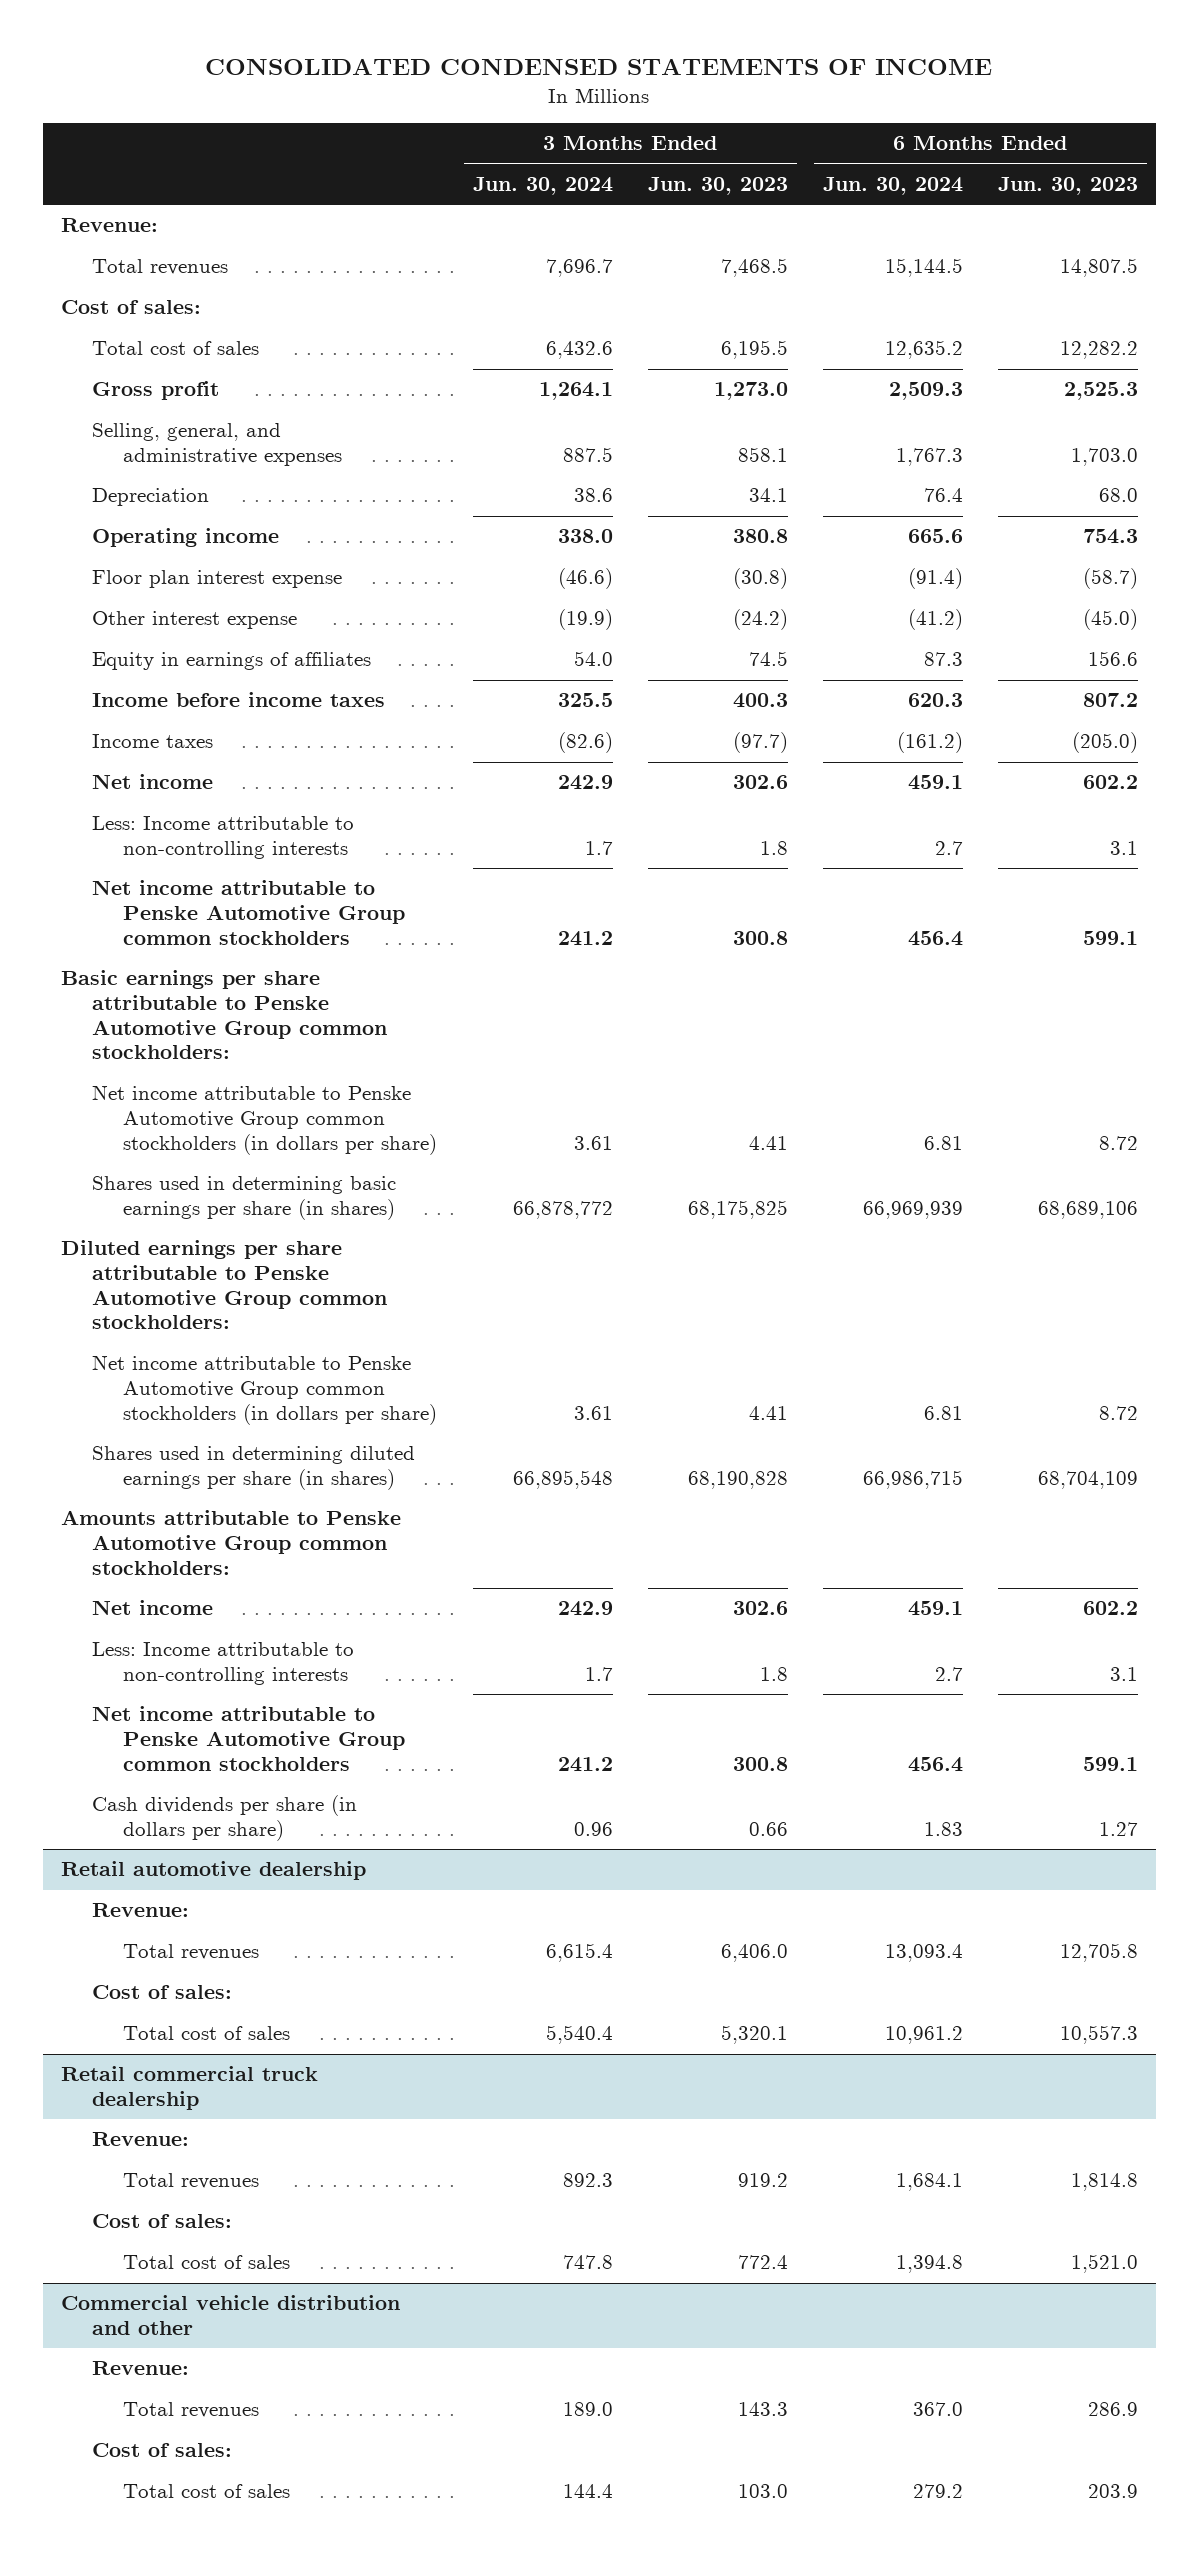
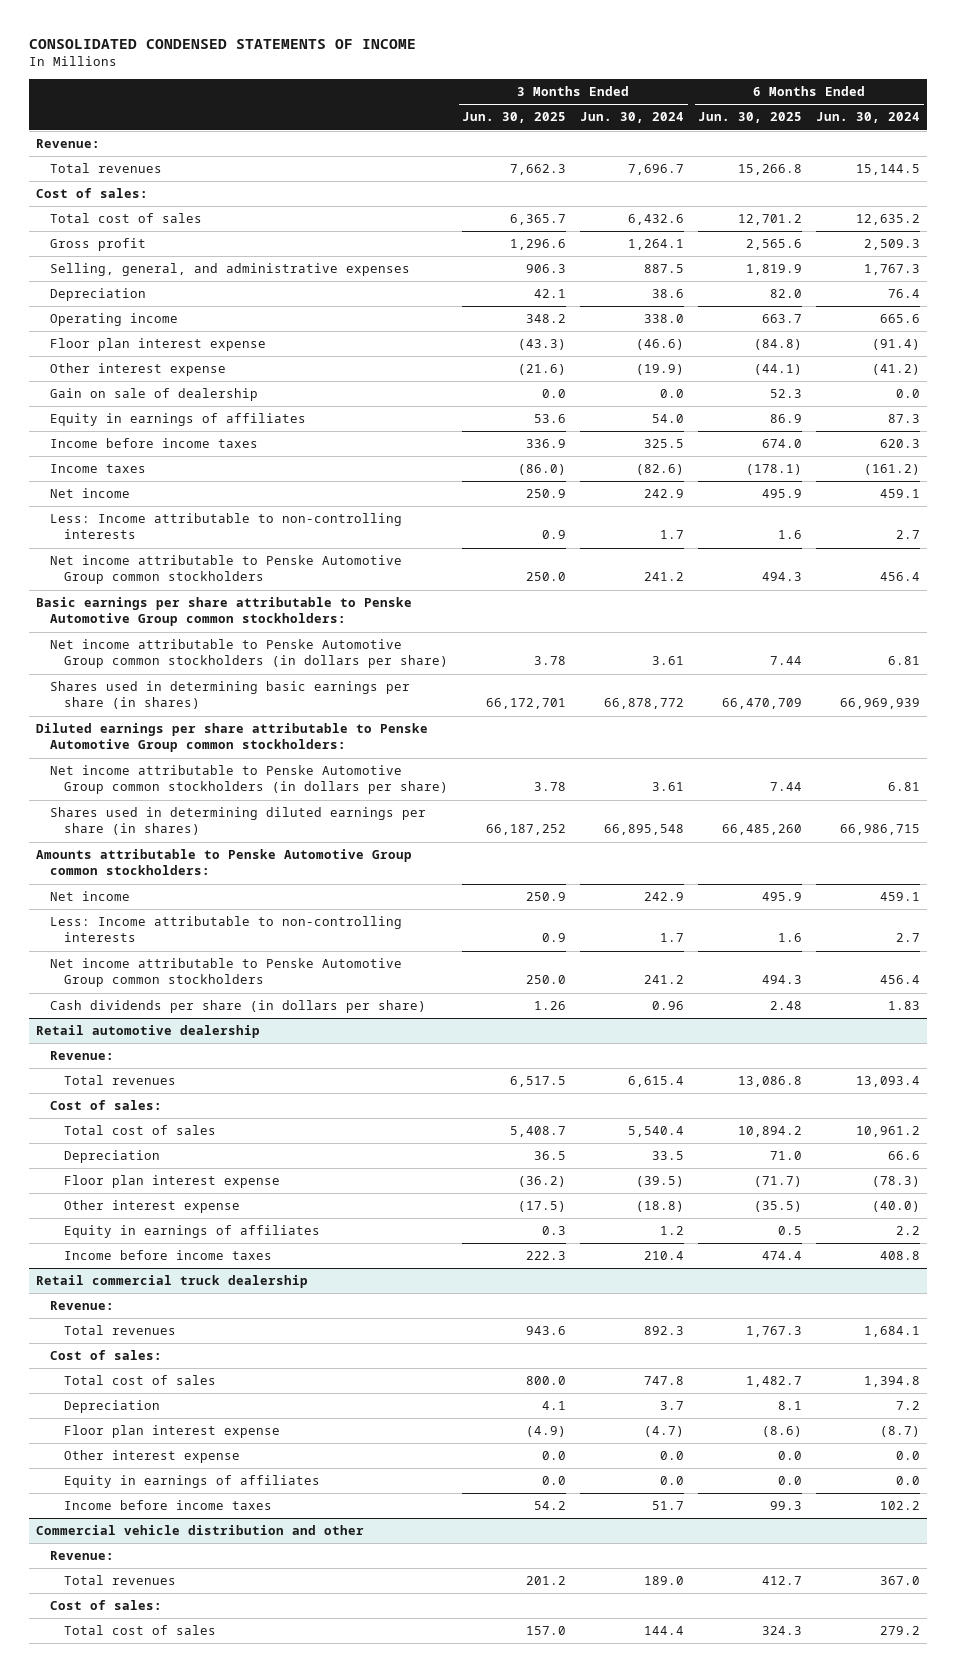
- | 3 Months Ended Jun. 30, 2024 | 3 Months Ended Jun. 30, 2023 | 6 Months Ended Jun. 30, 2024 | 6 Months Ended Jun. 30, 2023
+ | 3 Months Ended Jun. 30, 2025 | 3 Months Ended Jun. 30, 2024 | 6 Months Ended Jun. 30, 2025 | 6 Months Ended Jun. 30, 2024
+ Gain on sale of dealership | 0.0 | 0.0 | 52.3 | 0.0
@ Retail automotive dealership
+ Depreciation | 36.5 | 33.5 | 71.0 | 66.6
+ Floor plan interest expense | (36.2) | (39.5) | (71.7) | (78.3)
+ Other interest expense | (17.5) | (18.8) | (35.5) | (40.0)
+ Equity in earnings of affiliates | 0.3 | 1.2 | 0.5 | 2.2
+ Income before income taxes | 222.3 | 210.4 | 474.4 | 408.8
@ Retail commercial truck dealership
+ Depreciation | 4.1 | 3.7 | 8.1 | 7.2
+ Floor plan interest expense | (4.9) | (4.7) | (8.6) | (8.7)
+ Other interest expense | 0.0 | 0.0 | 0.0 | 0.0
+ Equity in earnings of affiliates | 0.0 | 0.0 | 0.0 | 0.0
+ Income before income taxes | 54.2 | 51.7 | 99.3 | 102.2

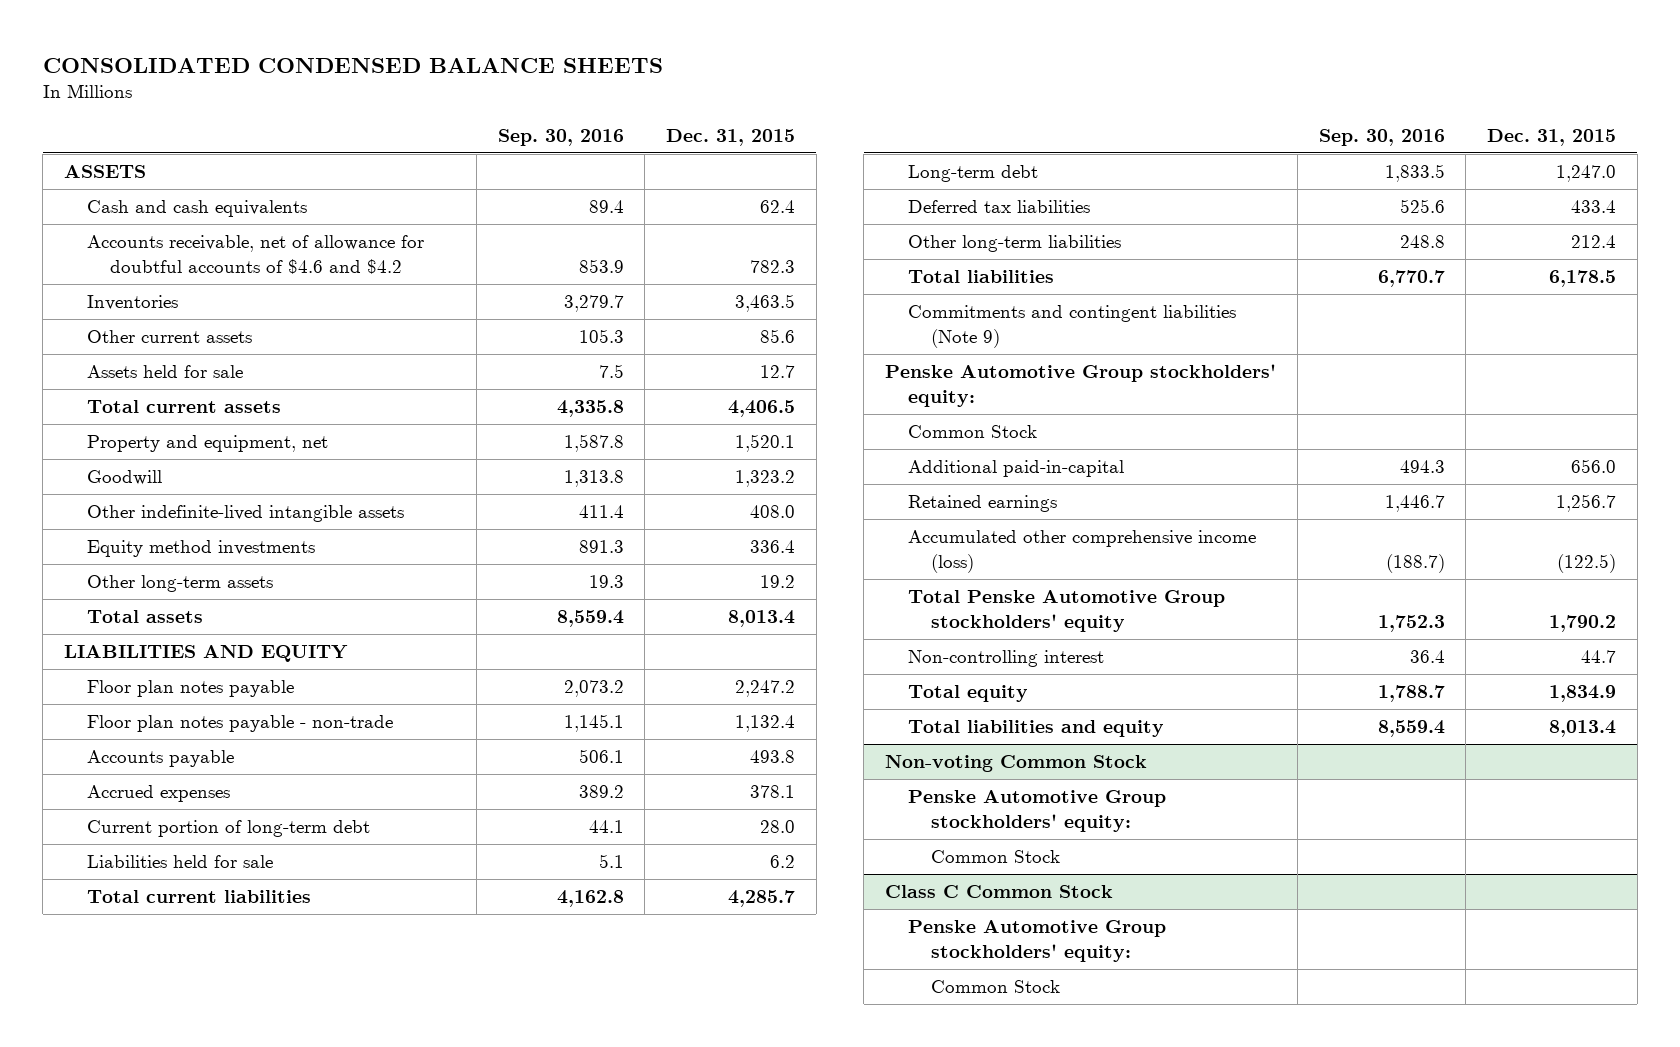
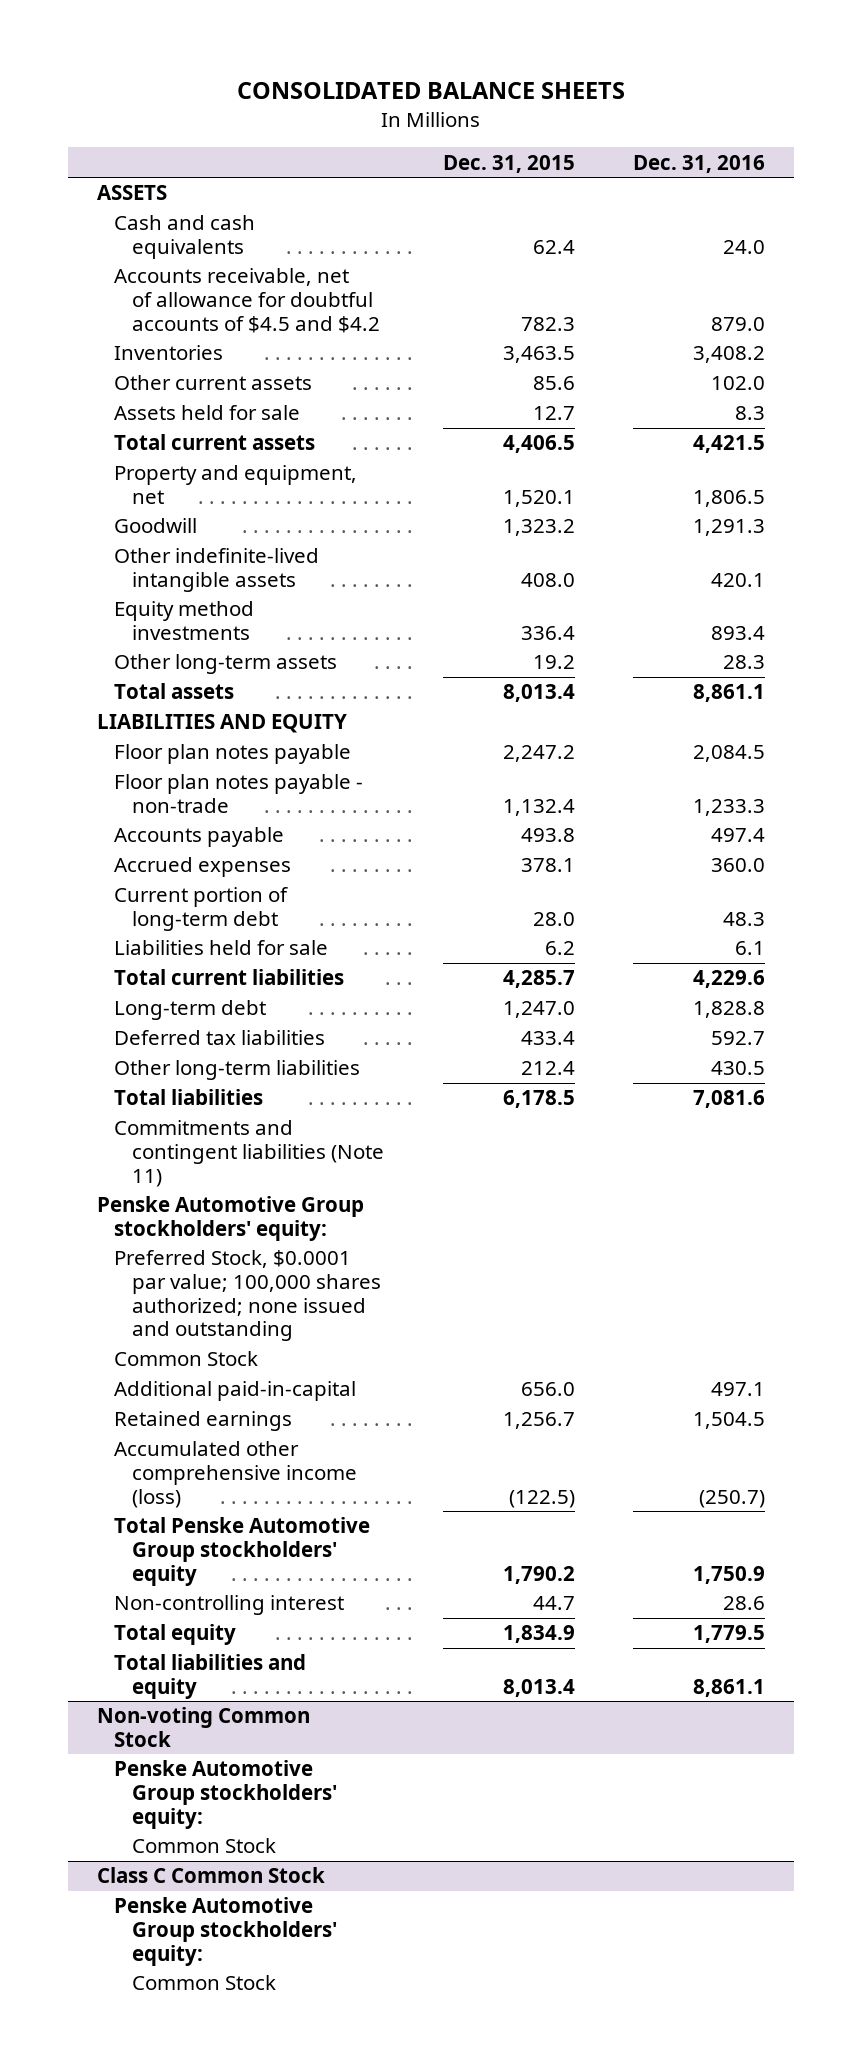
- CONSOLIDATED CONDENSED BALANCE SHEETS
+ CONSOLIDATED BALANCE SHEETS
- | Sep. 30, 2016 | Dec. 31, 2015
+ | Dec. 31, 2015 | Dec. 31, 2016
- Accounts receivable, net of allowance for doubtful accounts of $4.6 and $4.2 | 853.9 | 782.3
+ Accounts receivable, net of allowance for doubtful accounts of $4.5 and $4.2 | 782.3 | 879.0
- Commitments and contingent liabilities (Note 9)
+ Commitments and contingent liabilities (Note 11)
+ Preferred Stock, $0.0001 par value; 100,000 shares authorized; none issued and outstanding

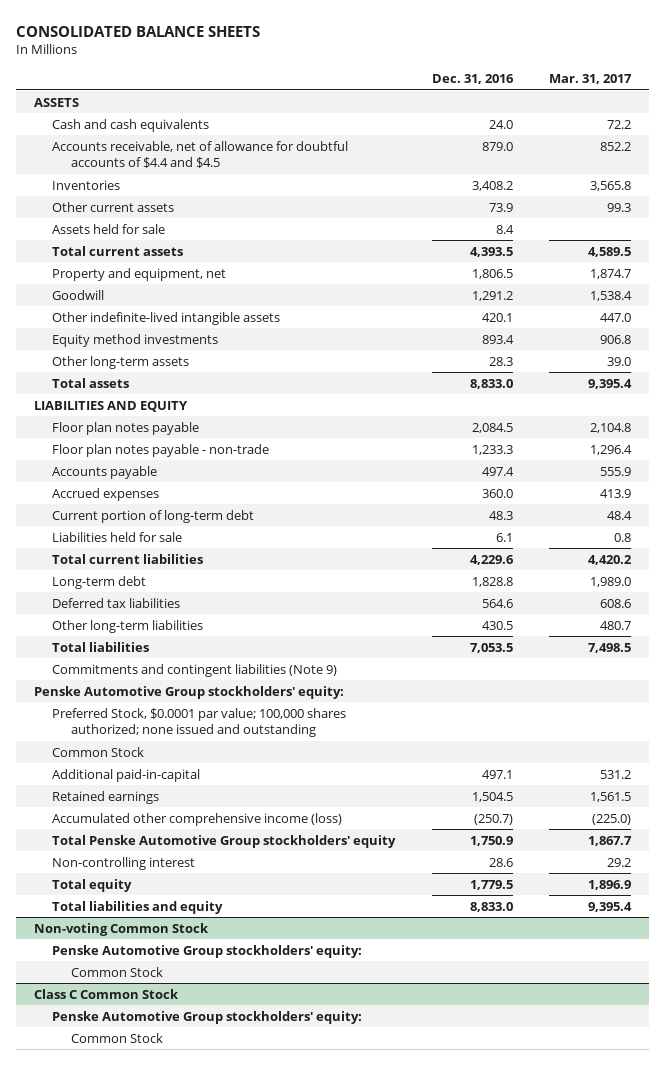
- | Dec. 31, 2015 | Dec. 31, 2016
+ | Dec. 31, 2016 | Mar. 31, 2017
- Accounts receivable, net of allowance for doubtful accounts of $4.5 and $4.2 | 782.3 | 879.0
+ Accounts receivable, net of allowance for doubtful accounts of $4.4 and $4.5 | 879.0 | 852.2
- Other current assets | 85.6 | 102.0
- Assets held for sale | 12.7 | 8.3
- Total current assets | 4,406.5 | 4,421.5
+ Other current assets | 73.9 | 99.3
+ Assets held for sale | 8.4 |
+ Total current assets | 4,393.5 | 4,589.5
- Goodwill | 1,323.2 | 1,291.3
+ Goodwill | 1,291.2 | 1,538.4
- Total assets | 8,013.4 | 8,861.1
+ Total assets | 8,833.0 | 9,395.4
- Deferred tax liabilities | 433.4 | 592.7
+ Deferred tax liabilities | 564.6 | 608.6
- Total liabilities | 6,178.5 | 7,081.6
- Commitments and contingent liabilities (Note 11)
+ Total liabilities | 7,053.5 | 7,498.5
+ Commitments and contingent liabilities (Note 9)
- Total liabilities and equity | 8,013.4 | 8,861.1
+ Total liabilities and equity | 8,833.0 | 9,395.4

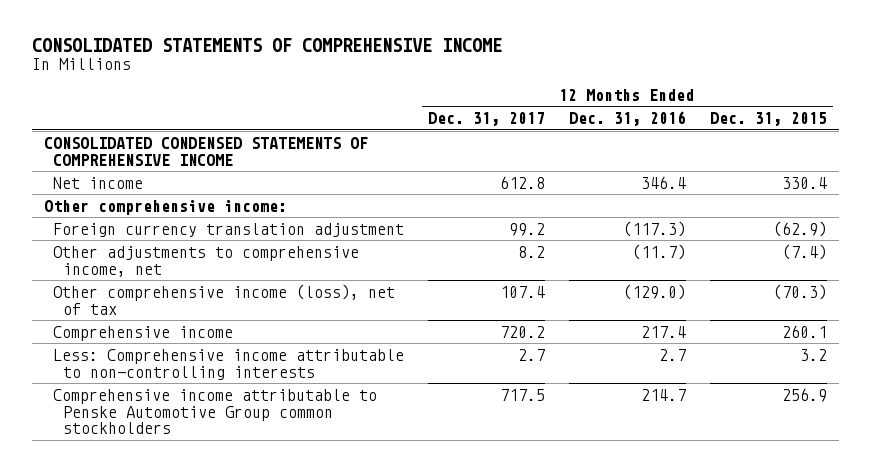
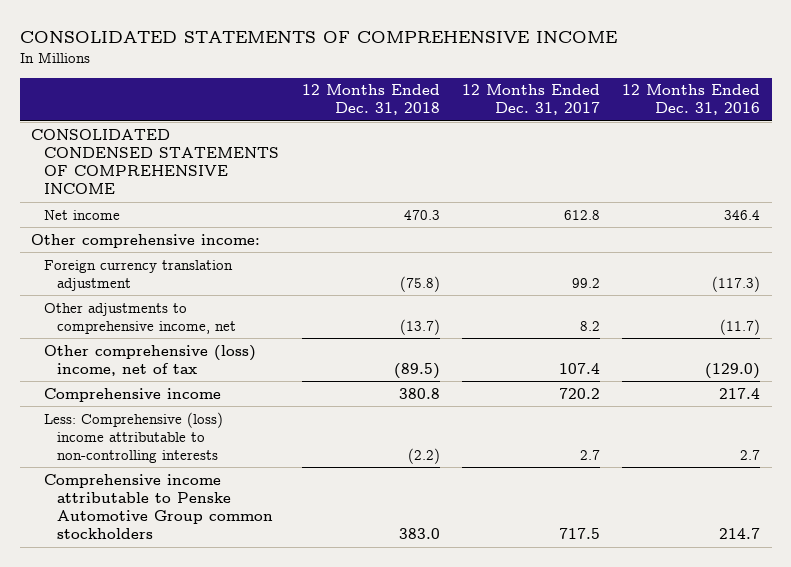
- | 12 Months Ended Dec. 31, 2017 | 12 Months Ended Dec. 31, 2016 | 12 Months Ended Dec. 31, 2015
+ | 12 Months Ended Dec. 31, 2018 | 12 Months Ended Dec. 31, 2017 | 12 Months Ended Dec. 31, 2016
- Other comprehensive income (loss), net of tax | 107.4 | (129.0) | (70.3)
+ Other comprehensive (loss) income, net of tax | (89.5) | 107.4 | (129.0)
- Less: Comprehensive income attributable to non-controlling interests | 2.7 | 2.7 | 3.2
+ Less: Comprehensive (loss) income attributable to non-controlling interests | (2.2) | 2.7 | 2.7

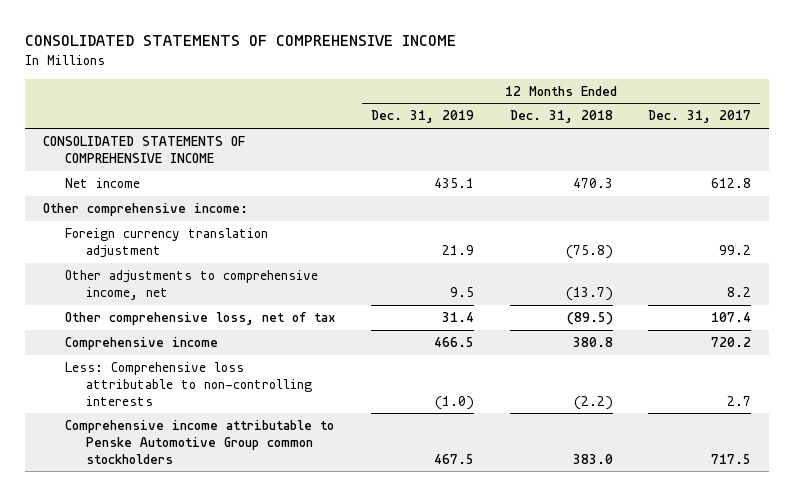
- | 12 Months Ended Dec. 31, 2018 | 12 Months Ended Dec. 31, 2017 | 12 Months Ended Dec. 31, 2016
+ | 12 Months Ended Dec. 31, 2019 | 12 Months Ended Dec. 31, 2018 | 12 Months Ended Dec. 31, 2017
- CONSOLIDATED CONDENSED STATEMENTS OF COMPREHENSIVE INCOME
+ CONSOLIDATED STATEMENTS OF COMPREHENSIVE INCOME
- Other comprehensive (loss) income, net of tax | (89.5) | 107.4 | (129.0)
+ Other comprehensive loss, net of tax | 31.4 | (89.5) | 107.4
- Less: Comprehensive (loss) income attributable to non-controlling interests | (2.2) | 2.7 | 2.7
+ Less: Comprehensive loss attributable to non-controlling interests | (1.0) | (2.2) | 2.7

